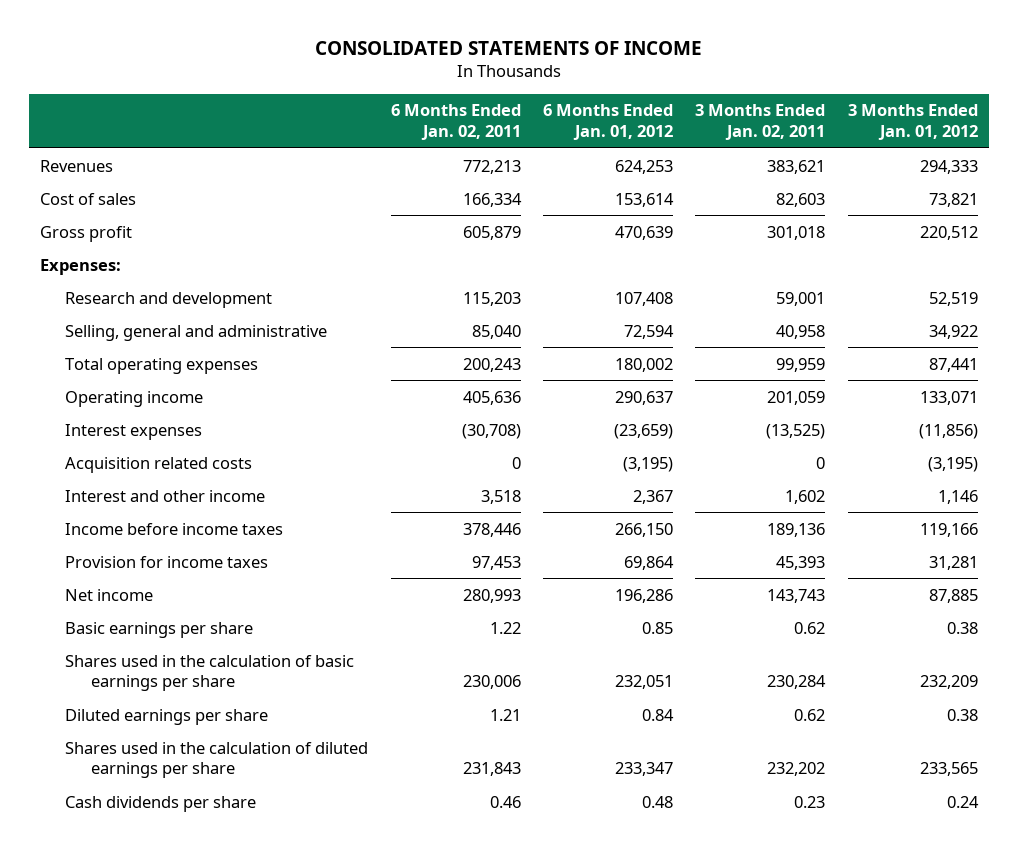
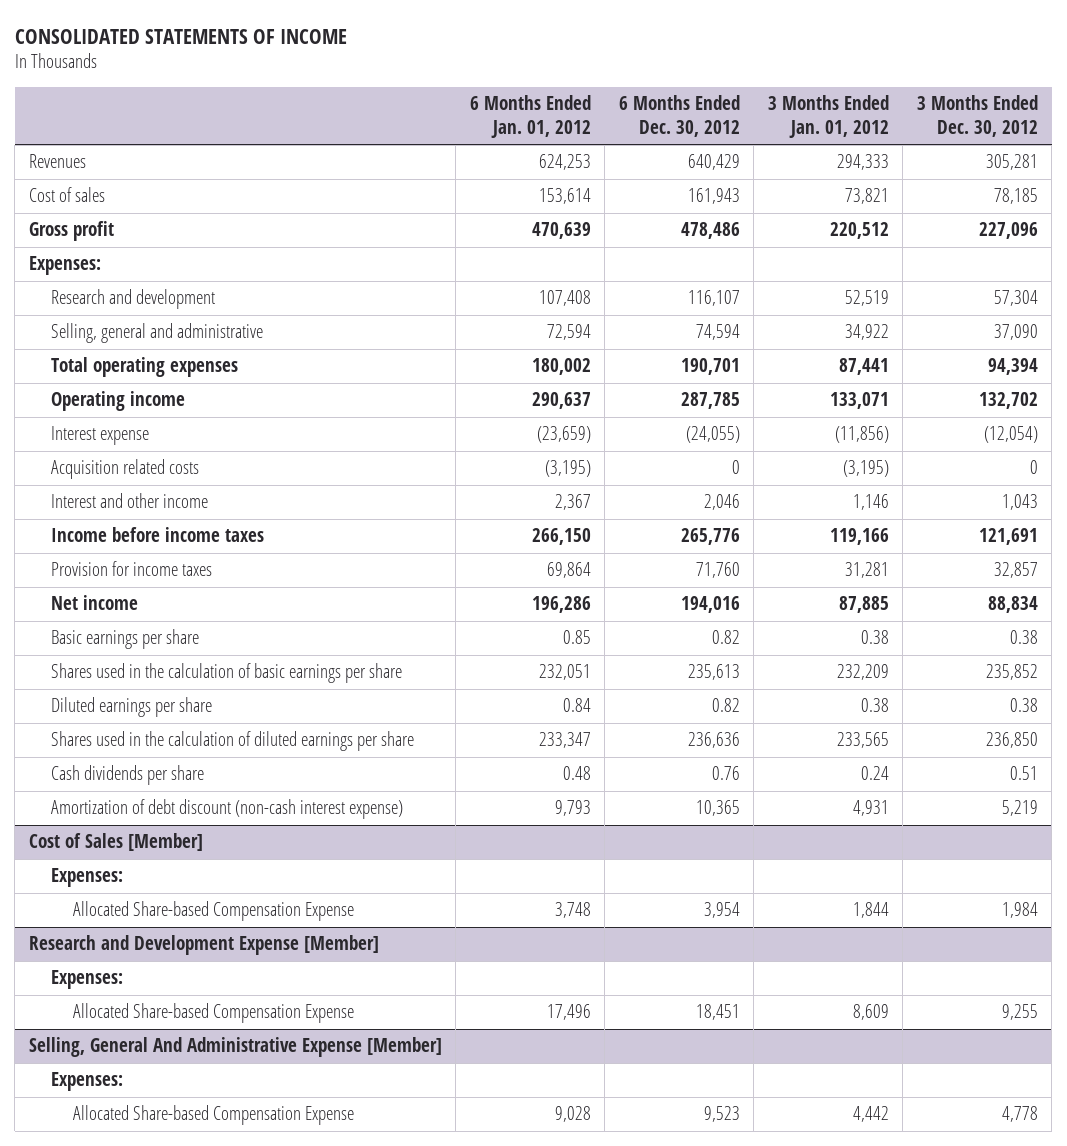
- | 6 Months Ended Jan. 02, 2011 | 6 Months Ended Jan. 01, 2012 | 3 Months Ended Jan. 02, 2011 | 3 Months Ended Jan. 01, 2012
+ | 6 Months Ended Jan. 01, 2012 | 6 Months Ended Dec. 30, 2012 | 3 Months Ended Jan. 01, 2012 | 3 Months Ended Dec. 30, 2012
- Interest expenses | (30,708) | (23,659) | (13,525) | (11,856)
+ Interest expense | (23,659) | (24,055) | (11,856) | (12,054)
+ Amortization of debt discount (non-cash interest expense) | 9,793 | 10,365 | 4,931 | 5,219
+ Cost of Sales [Member]
+ Expenses:
+ Allocated Share-based Compensation Expense | 3,748 | 3,954 | 1,844 | 1,984
+ Research and Development Expense [Member]
+ Expenses:
+ Allocated Share-based Compensation Expense | 17,496 | 18,451 | 8,609 | 9,255
+ Selling, General And Administrative Expense [Member]
+ Expenses:
+ Allocated Share-based Compensation Expense | 9,028 | 9,523 | 4,442 | 4,778

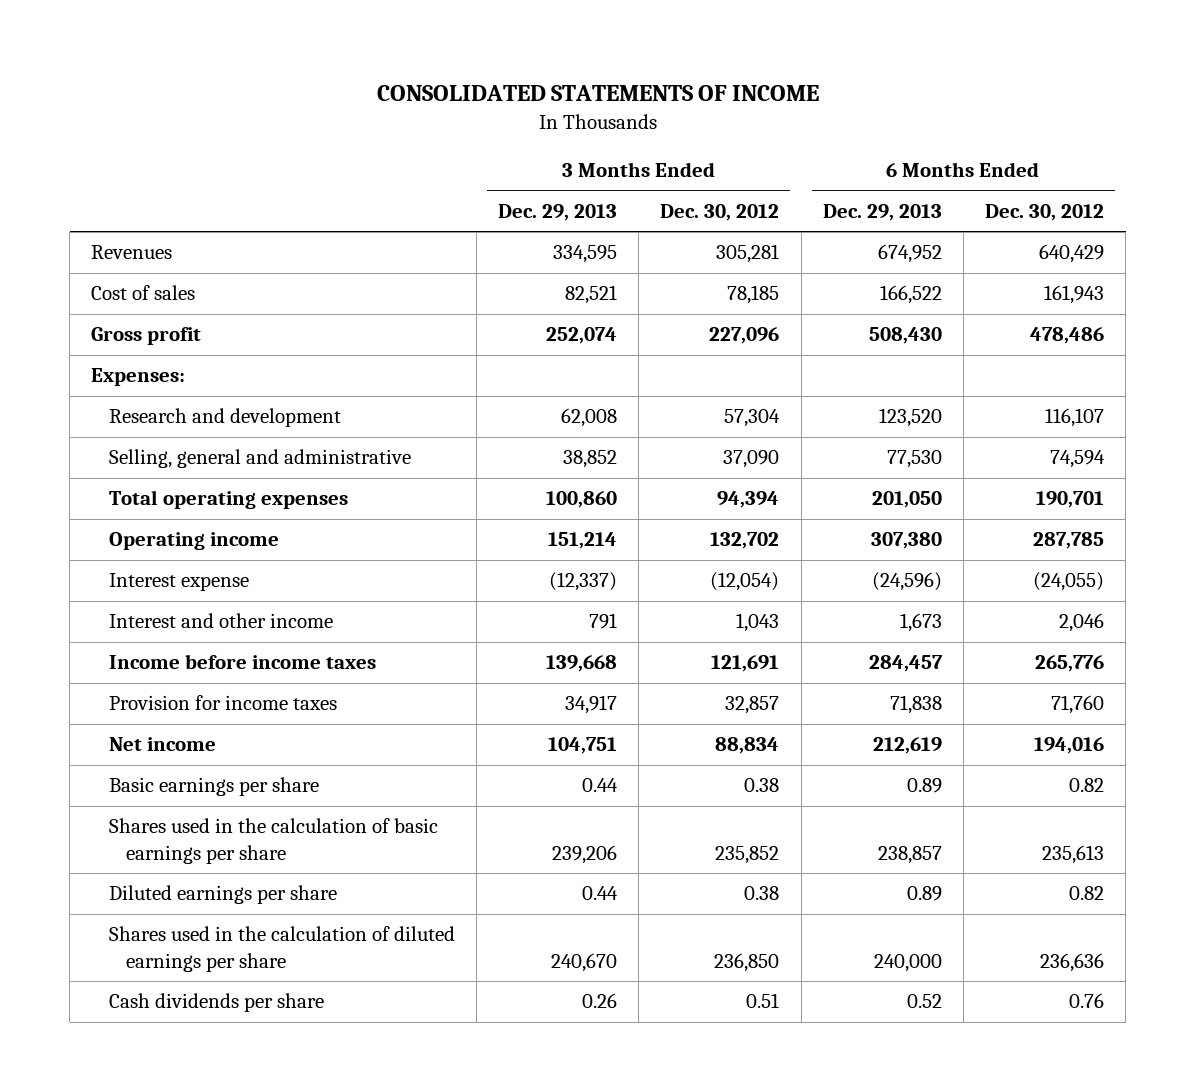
- | 6 Months Ended Jan. 01, 2012 | 6 Months Ended Dec. 30, 2012 | 3 Months Ended Jan. 01, 2012 | 3 Months Ended Dec. 30, 2012
+ | 3 Months Ended Dec. 29, 2013 | 3 Months Ended Dec. 30, 2012 | 6 Months Ended Dec. 29, 2013 | 6 Months Ended Dec. 30, 2012
- Acquisition related costs | (3,195) | 0 | (3,195) | 0
- Amortization of debt discount (non-cash interest expense) | 9,793 | 10,365 | 4,931 | 5,219
- Cost of Sales [Member]
- Expenses:
- Allocated Share-based Compensation Expense | 3,748 | 3,954 | 1,844 | 1,984
- Research and Development Expense [Member]
- Expenses:
- Allocated Share-based Compensation Expense | 17,496 | 18,451 | 8,609 | 9,255
- Selling, General And Administrative Expense [Member]
- Expenses:
- Allocated Share-based Compensation Expense | 9,028 | 9,523 | 4,442 | 4,778

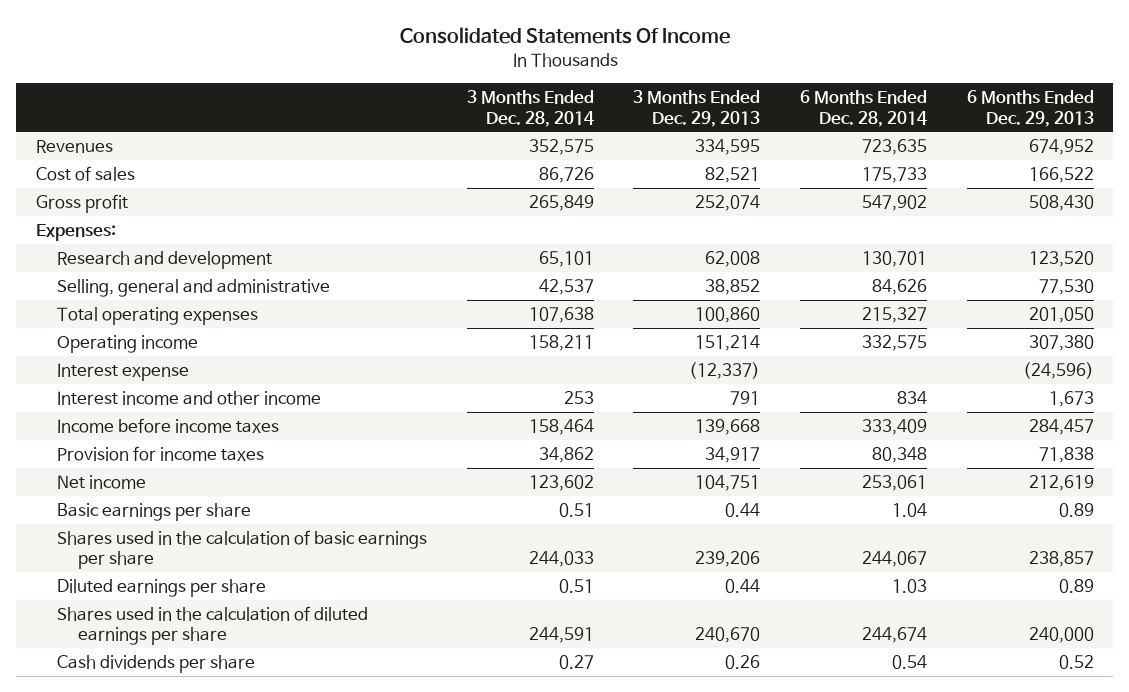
- CONSOLIDATED STATEMENTS OF INCOME
+ Consolidated Statements Of Income
- | 3 Months Ended Dec. 29, 2013 | 3 Months Ended Dec. 30, 2012 | 6 Months Ended Dec. 29, 2013 | 6 Months Ended Dec. 30, 2012
+ | 3 Months Ended Dec. 28, 2014 | 3 Months Ended Dec. 29, 2013 | 6 Months Ended Dec. 28, 2014 | 6 Months Ended Dec. 29, 2013
- Interest and other income | 791 | 1,043 | 1,673 | 2,046
+ Interest income and other income | 253 | 791 | 834 | 1,673

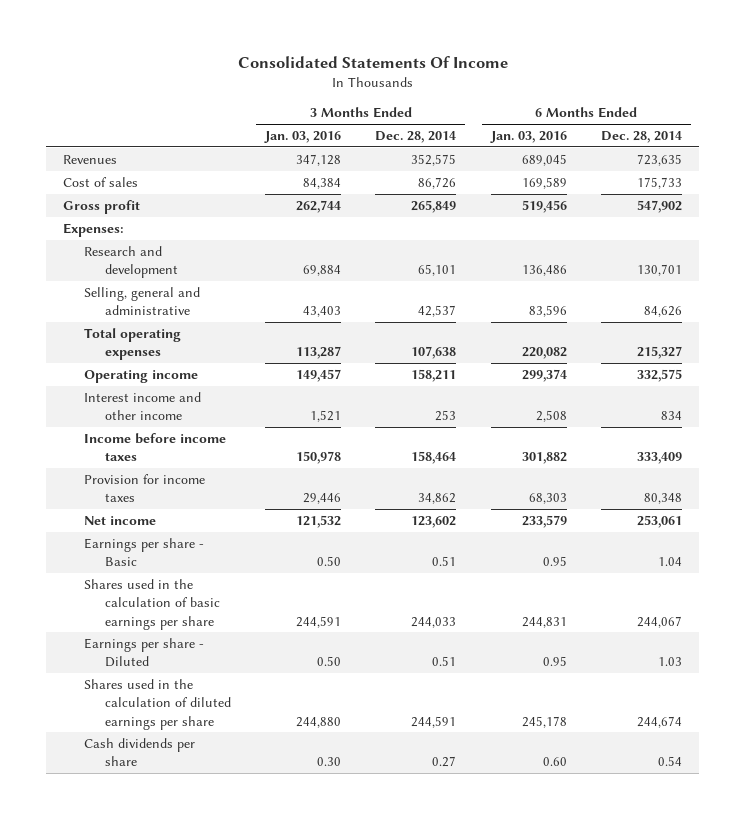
- | 3 Months Ended Dec. 28, 2014 | 3 Months Ended Dec. 29, 2013 | 6 Months Ended Dec. 28, 2014 | 6 Months Ended Dec. 29, 2013
+ | 3 Months Ended Jan. 03, 2016 | 3 Months Ended Dec. 28, 2014 | 6 Months Ended Jan. 03, 2016 | 6 Months Ended Dec. 28, 2014
- Interest expense | | (12,337) | | (24,596)
- Basic earnings per share | 0.51 | 0.44 | 1.04 | 0.89
+ Earnings per share - Basic | 0.50 | 0.51 | 0.95 | 1.04
- Diluted earnings per share | 0.51 | 0.44 | 1.03 | 0.89
+ Earnings per share - Diluted | 0.50 | 0.51 | 0.95 | 1.03

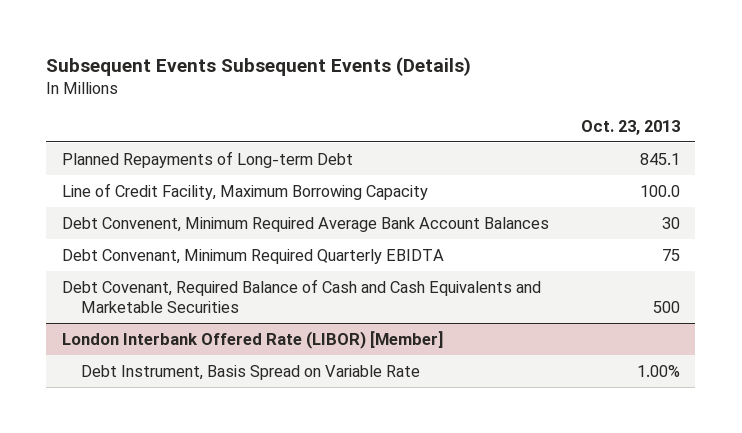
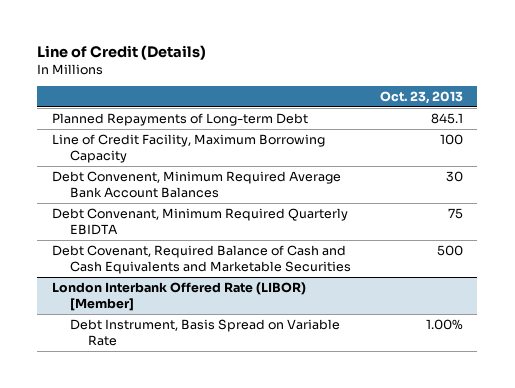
- Subsequent Events Subsequent Events (Details)
+ Line of Credit (Details)
- Line of Credit Facility, Maximum Borrowing Capacity | 100.0
+ Line of Credit Facility, Maximum Borrowing Capacity | 100

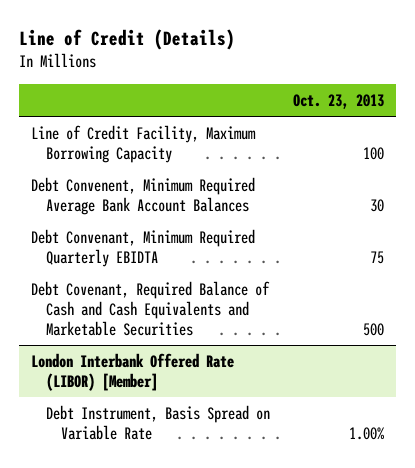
- Planned Repayments of Long-term Debt | 845.1

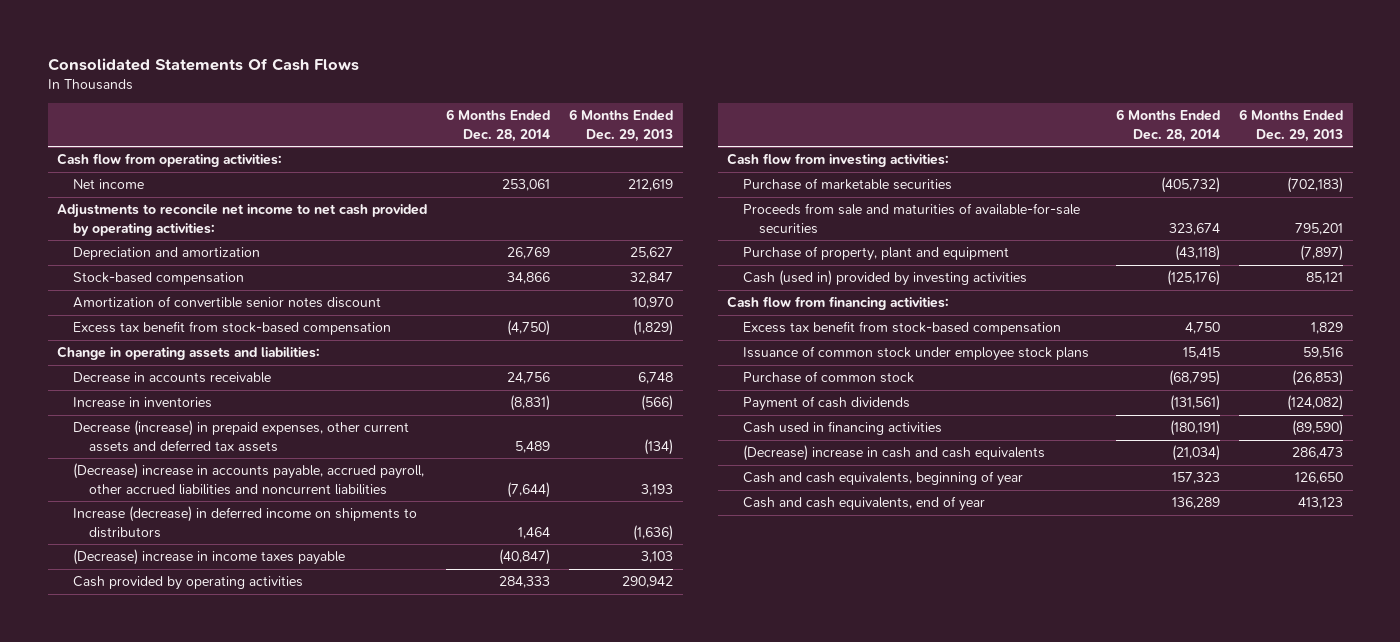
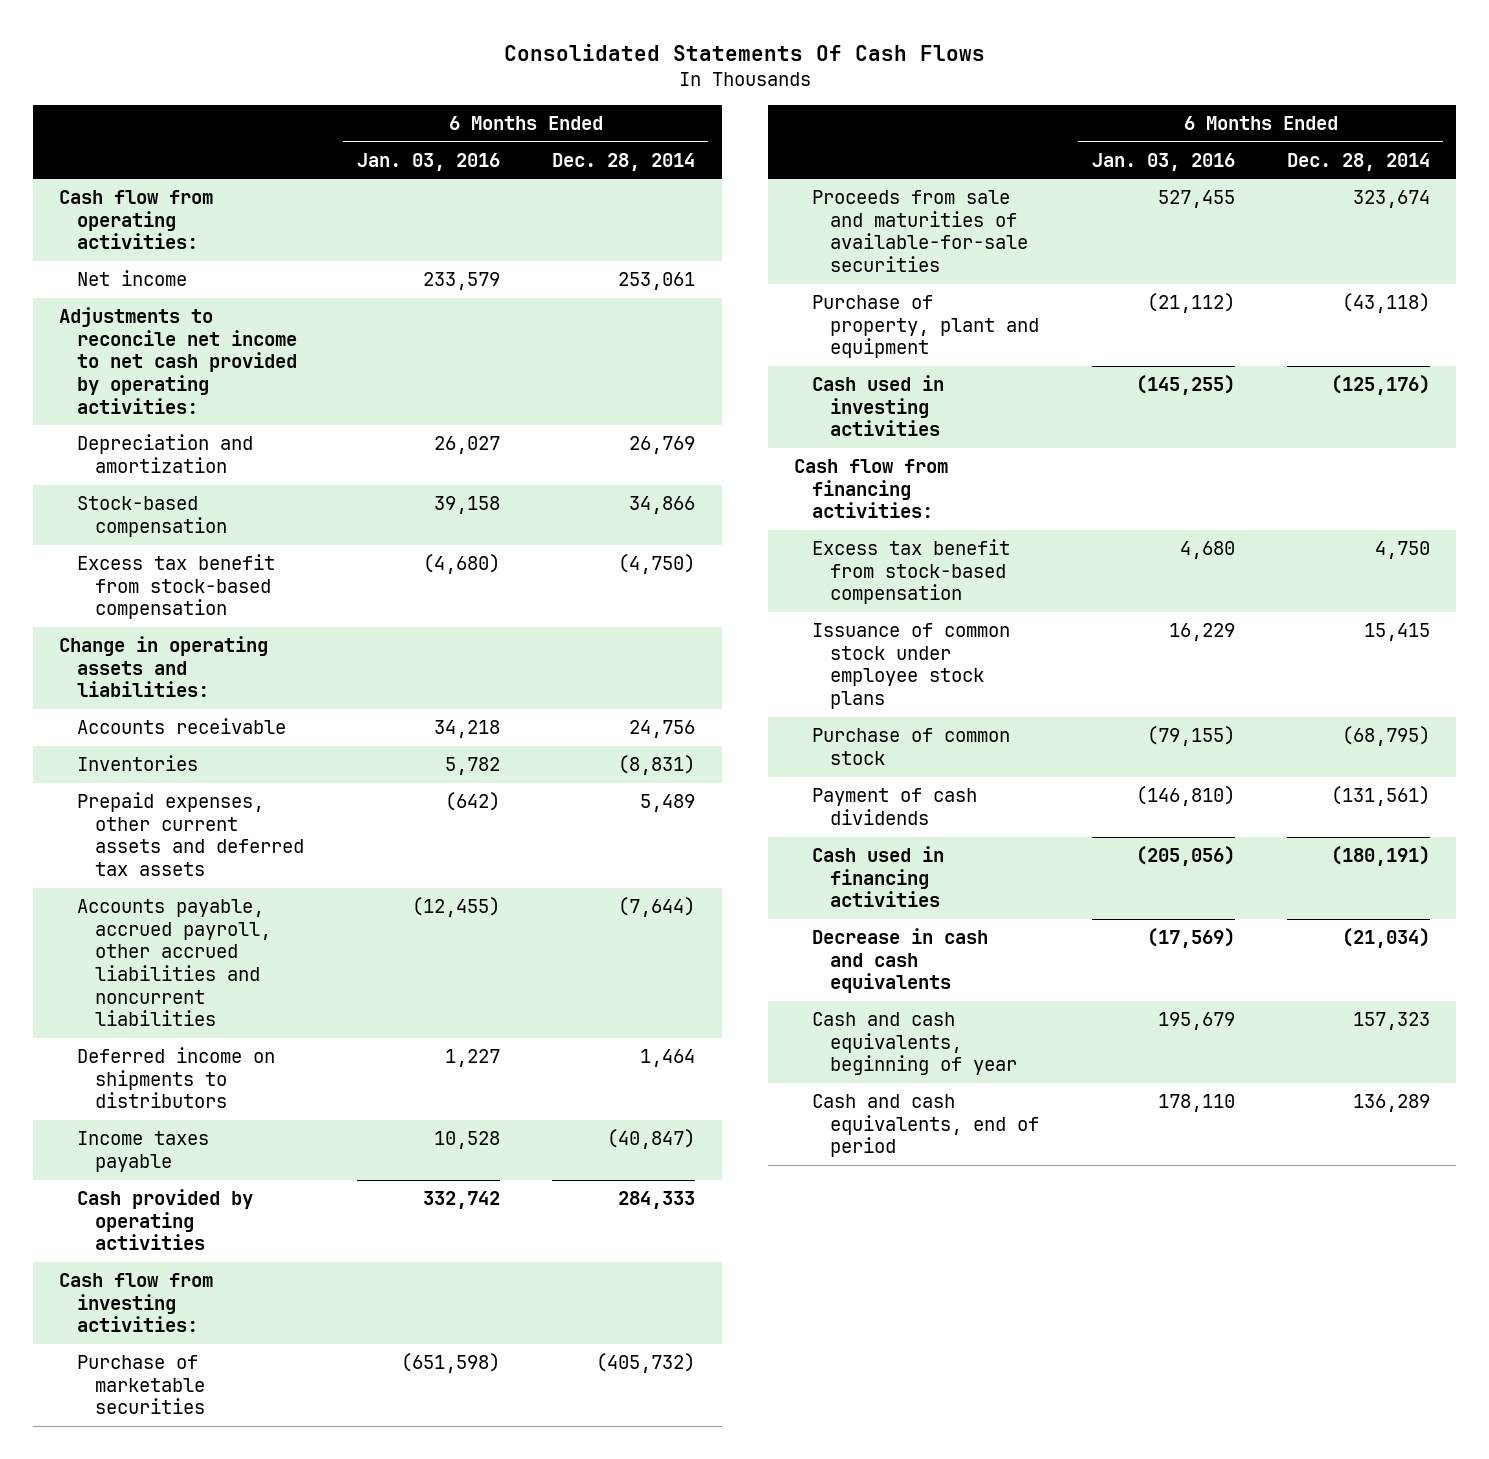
- | 6 Months Ended Dec. 28, 2014 | 6 Months Ended Dec. 29, 2013
+ | 6 Months Ended Jan. 03, 2016 | 6 Months Ended Dec. 28, 2014
- Amortization of convertible senior notes discount | | 10,970
- Decrease in accounts receivable | 24,756 | 6,748
- Increase in inventories | (8,831) | (566)
- Decrease (increase) in prepaid expenses, other current assets and deferred tax assets | 5,489 | (134)
- (Decrease) increase in accounts payable, accrued payroll, other accrued liabilities and noncurrent liabilities | (7,644) | 3,193
- Increase (decrease) in deferred income on shipments to distributors | 1,464 | (1,636)
- (Decrease) increase in income taxes payable | (40,847) | 3,103
+ Accounts receivable | 34,218 | 24,756
+ Inventories | 5,782 | (8,831)
+ Prepaid expenses, other current assets and deferred tax assets | (642) | 5,489
+ Accounts payable, accrued payroll, other accrued liabilities and noncurrent liabilities | (12,455) | (7,644)
+ Deferred income on shipments to distributors | 1,227 | 1,464
+ Income taxes payable | 10,528 | (40,847)
- Cash (used in) provided by investing activities | (125,176) | 85,121
+ Cash used in investing activities | (145,255) | (125,176)
- (Decrease) increase in cash and cash equivalents | (21,034) | 286,473
+ Decrease in cash and cash equivalents | (17,569) | (21,034)
- Cash and cash equivalents, end of year | 136,289 | 413,123
+ Cash and cash equivalents, end of period | 178,110 | 136,289

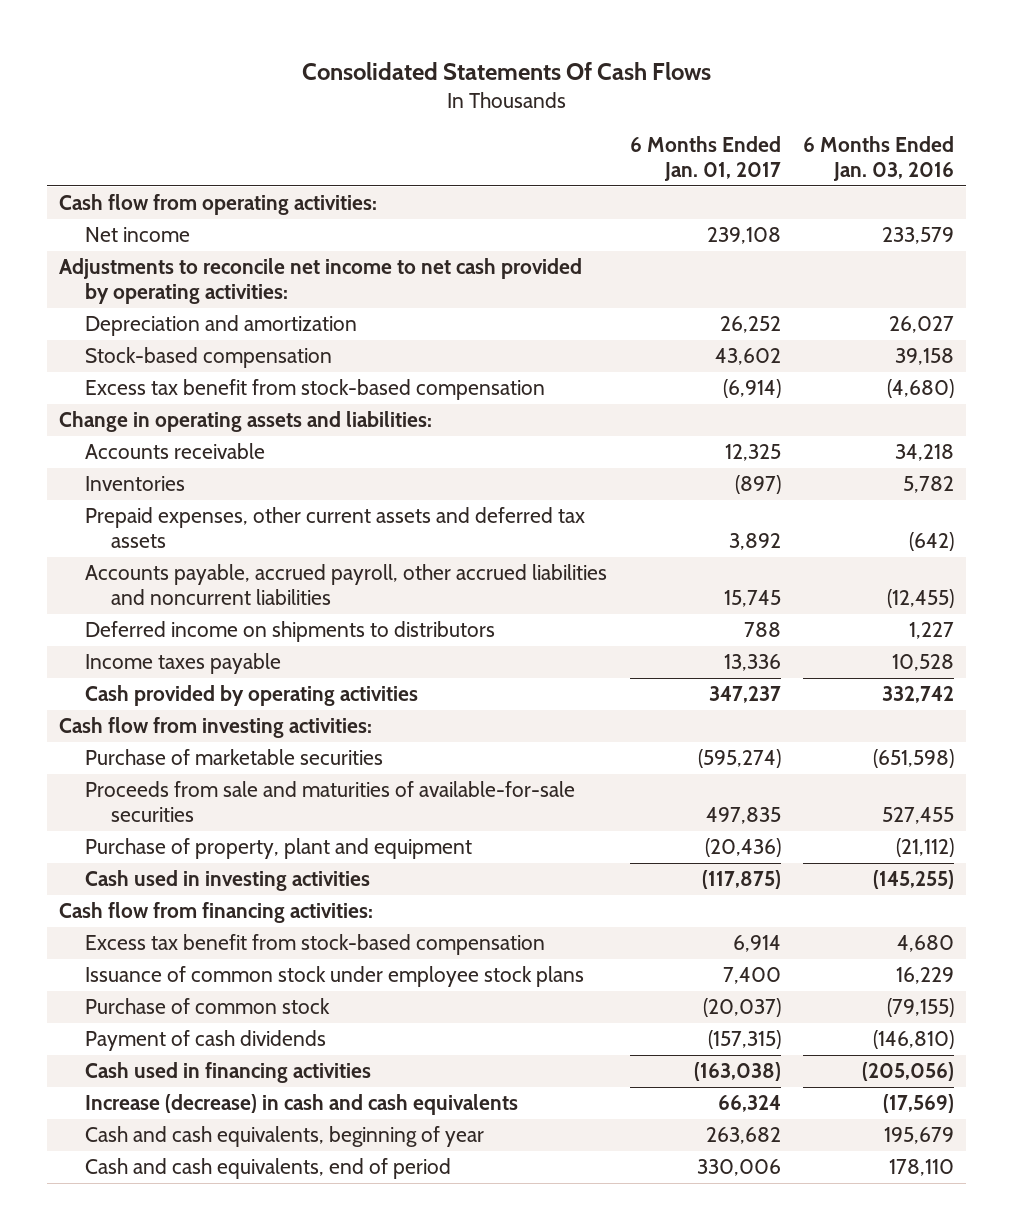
- | 6 Months Ended Jan. 03, 2016 | 6 Months Ended Dec. 28, 2014
+ | 6 Months Ended Jan. 01, 2017 | 6 Months Ended Jan. 03, 2016
- Decrease in cash and cash equivalents | (17,569) | (21,034)
+ Increase (decrease) in cash and cash equivalents | 66,324 | (17,569)

